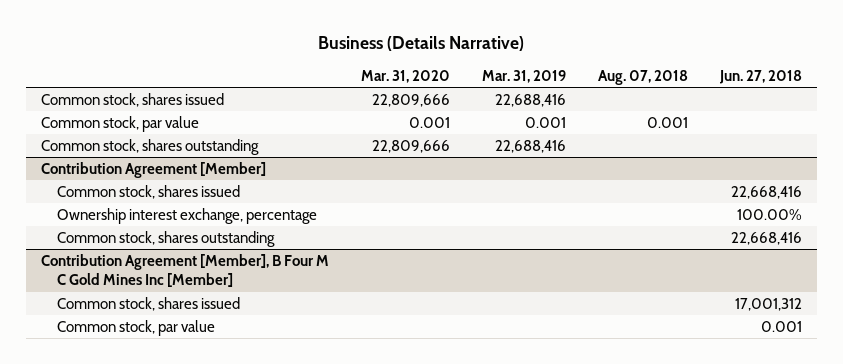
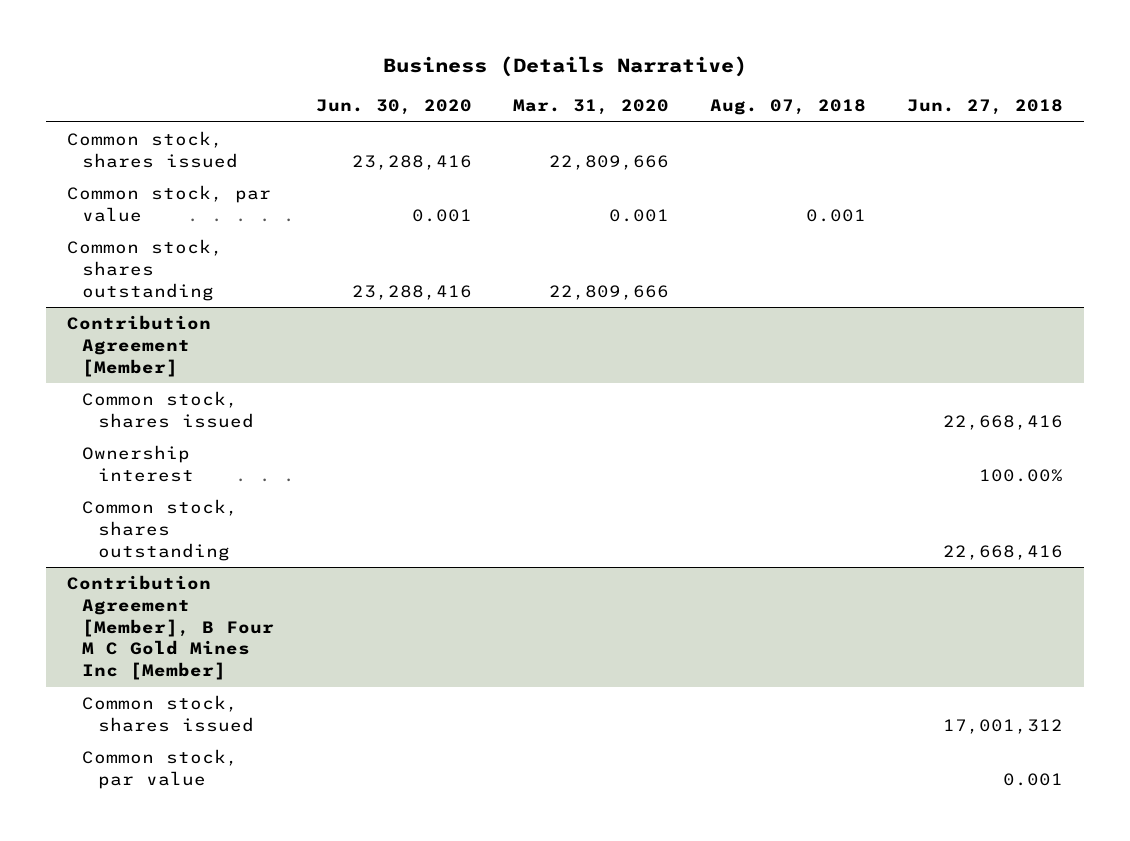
- | Mar. 31, 2020 | Mar. 31, 2019 | Aug. 07, 2018 | Jun. 27, 2018
+ | Jun. 30, 2020 | Mar. 31, 2020 | Aug. 07, 2018 | Jun. 27, 2018
@ Contribution Agreement [Member]
- Ownership interest exchange, percentage | | | | 100.00%
+ Ownership interest | | | | 100.00%

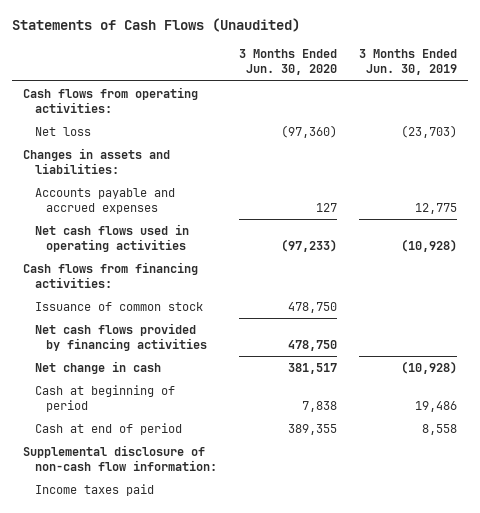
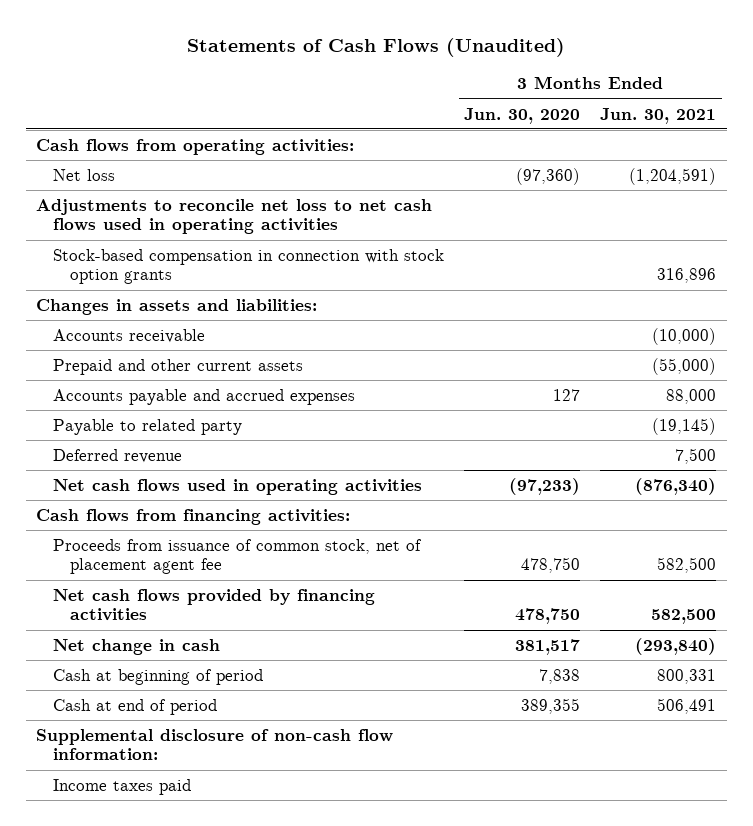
- | 3 Months Ended Jun. 30, 2020 | 3 Months Ended Jun. 30, 2019
+ | 3 Months Ended Jun. 30, 2020 | 3 Months Ended Jun. 30, 2021
+ Adjustments to reconcile net loss to net cash flows used in operating activities
+ Stock-based compensation in connection with stock option grants | | 316,896
+ Accounts receivable | | (10,000)
+ Prepaid and other current assets | | (55,000)
+ Payable to related party | | (19,145)
+ Deferred revenue | | 7,500
- Issuance of common stock | 478,750 |
+ Proceeds from issuance of common stock, net of placement agent fee | 478,750 | 582,500

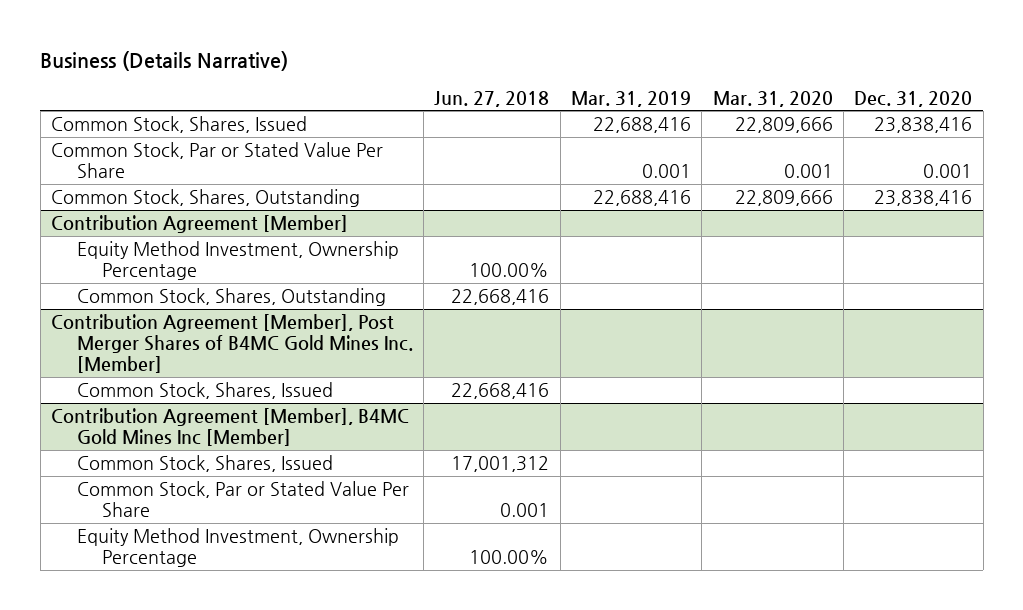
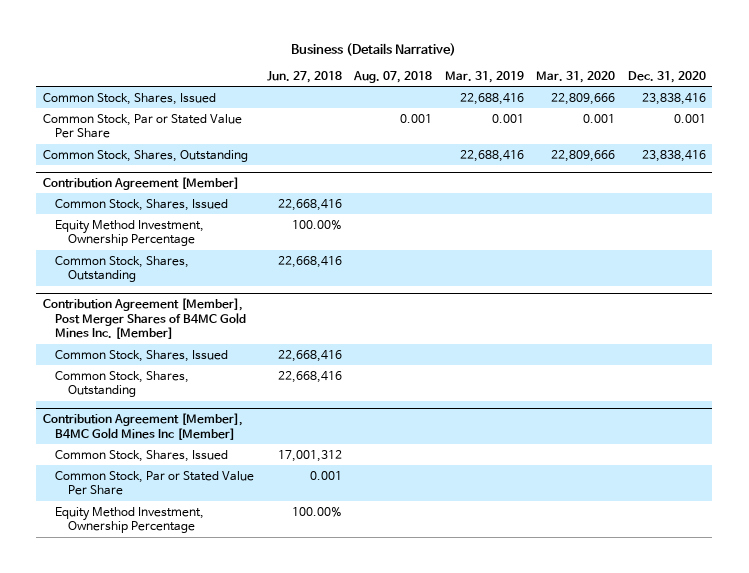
- | Jun. 27, 2018 | Mar. 31, 2019 | Mar. 31, 2020 | Dec. 31, 2020
+ | Jun. 27, 2018 | Aug. 07, 2018 | Mar. 31, 2019 | Mar. 31, 2020 | Dec. 31, 2020
@ Contribution Agreement [Member]
+ Common Stock, Shares, Issued | 22,668,416 | | | |
@ Contribution Agreement [Member], Post Merger Shares of B4MC Gold Mines Inc. [Member]
+ Common Stock, Shares, Outstanding | 22,668,416 | | | |

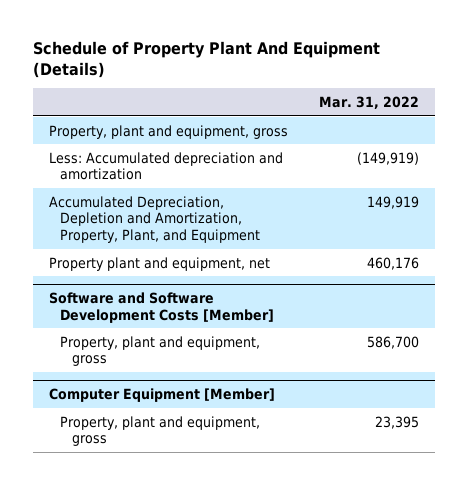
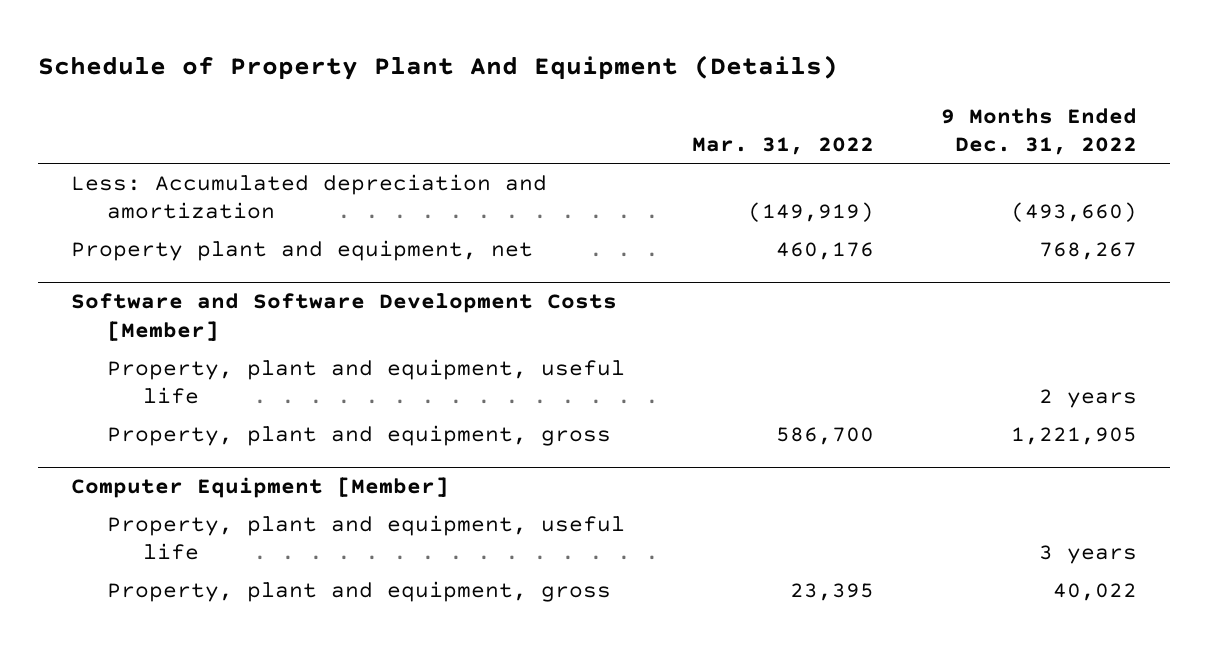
- | Mar. 31, 2022
+ | Mar. 31, 2022 | 9 Months Ended Dec. 31, 2022
- Property, plant and equipment, gross
- Accumulated Depreciation, Depletion and Amortization, Property, Plant, and Equipment | 149,919
@ Software and Software Development Costs [Member]
+ Property, plant and equipment, useful life | | 2 years
@ Computer Equipment [Member]
+ Property, plant and equipment, useful life | | 3 years

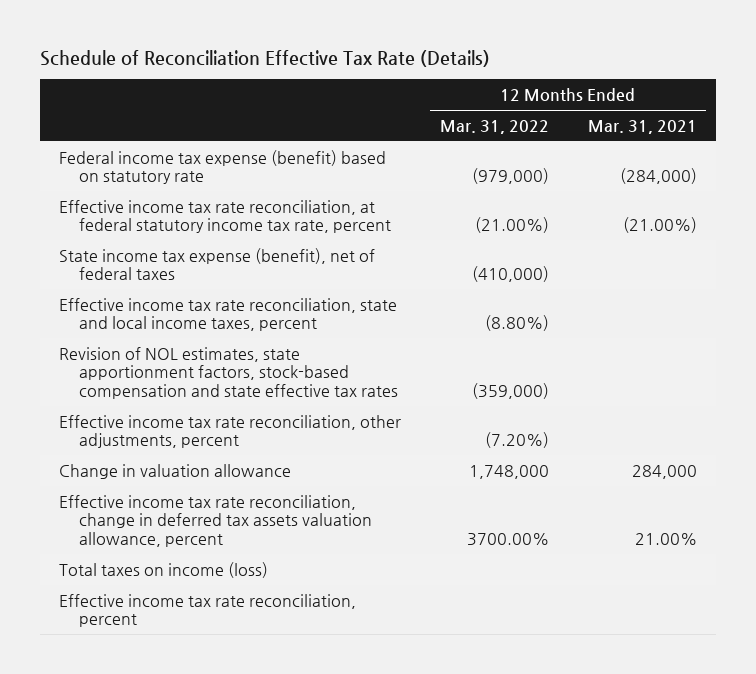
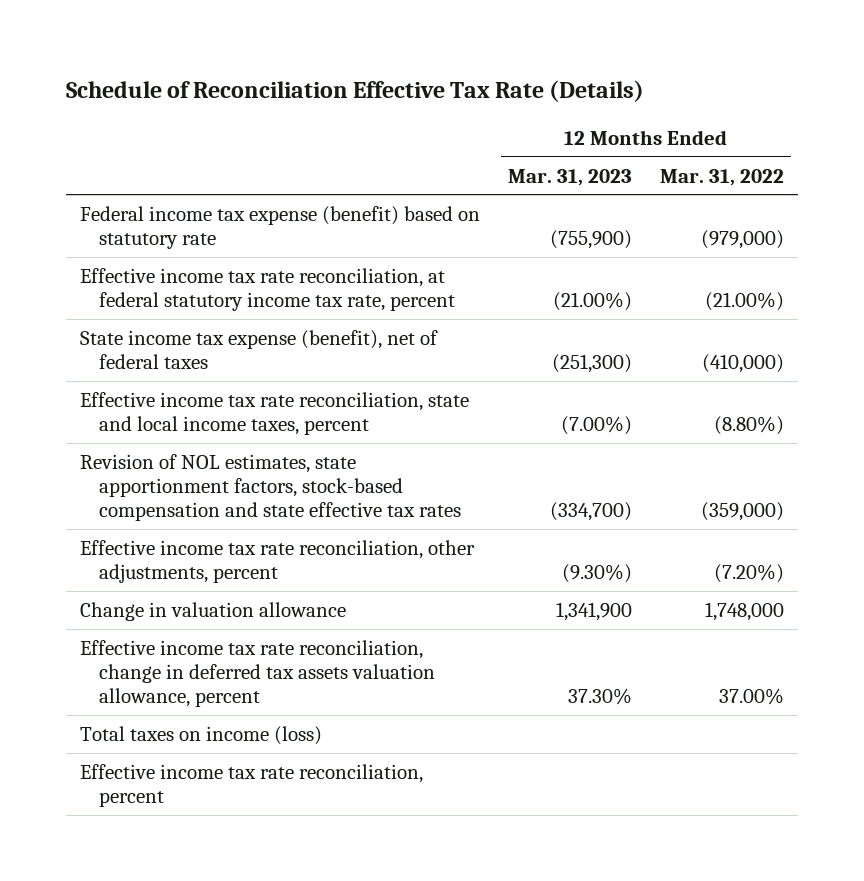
- | 12 Months Ended Mar. 31, 2022 | 12 Months Ended Mar. 31, 2021
+ | 12 Months Ended Mar. 31, 2023 | 12 Months Ended Mar. 31, 2022
- Effective income tax rate reconciliation, change in deferred tax assets valuation allowance, percent | 3700.00% | 21.00%
+ Effective income tax rate reconciliation, change in deferred tax assets valuation allowance, percent | 37.30% | 37.00%

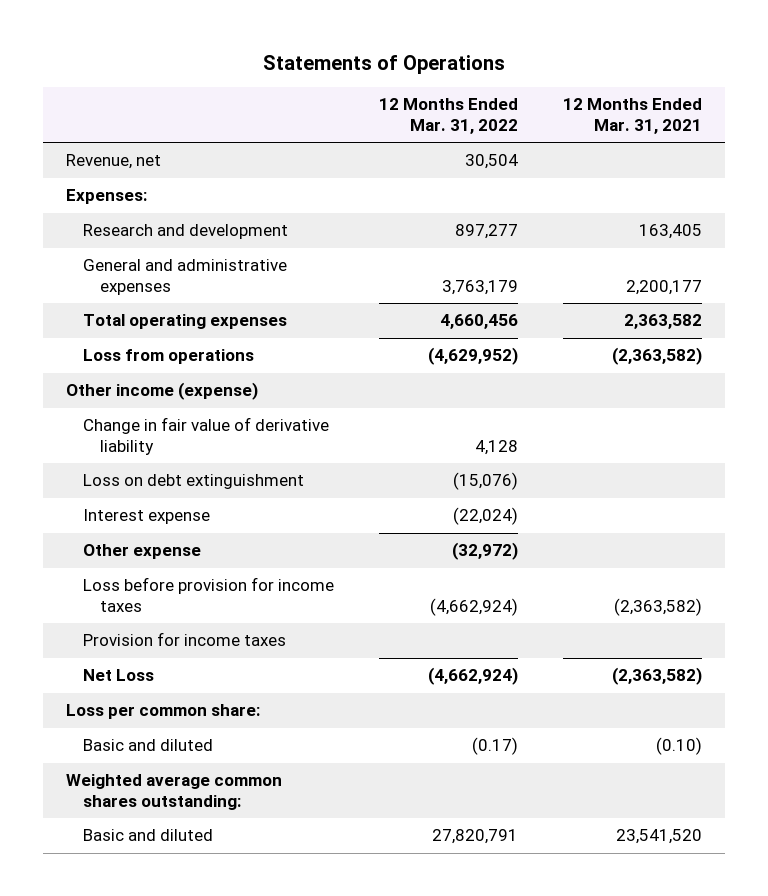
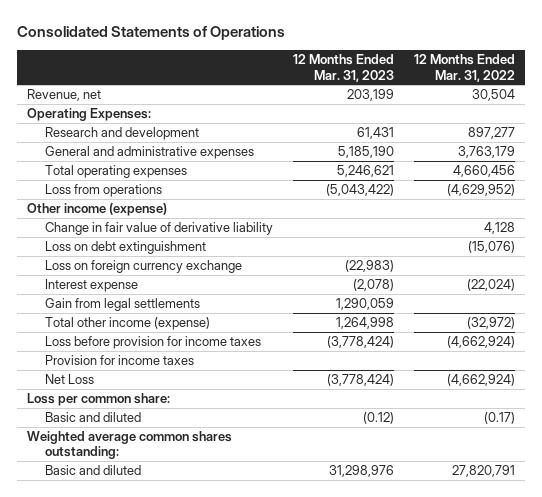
- Statements of Operations
+ Consolidated Statements of Operations
- | 12 Months Ended Mar. 31, 2022 | 12 Months Ended Mar. 31, 2021
+ | 12 Months Ended Mar. 31, 2023 | 12 Months Ended Mar. 31, 2022
- Expenses:
+ Operating Expenses:
+ Loss on foreign currency exchange | (22,983) |
- Other expense | (32,972) |
+ Gain from legal settlements | 1,290,059 |
+ Total other income (expense) | 1,264,998 | (32,972)

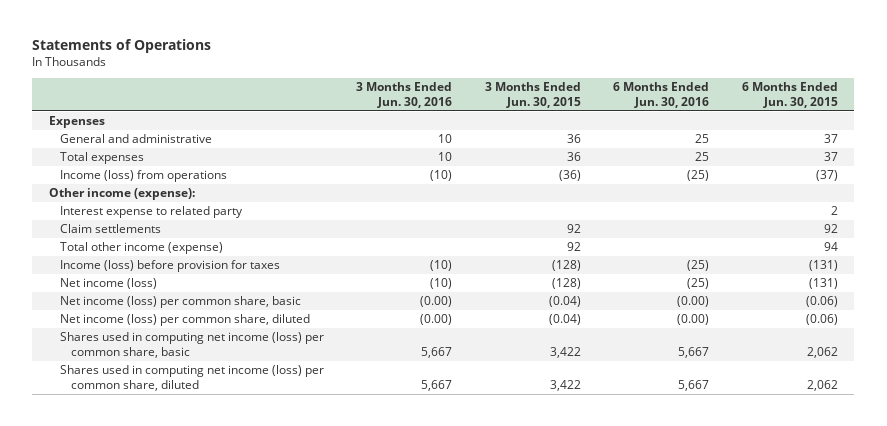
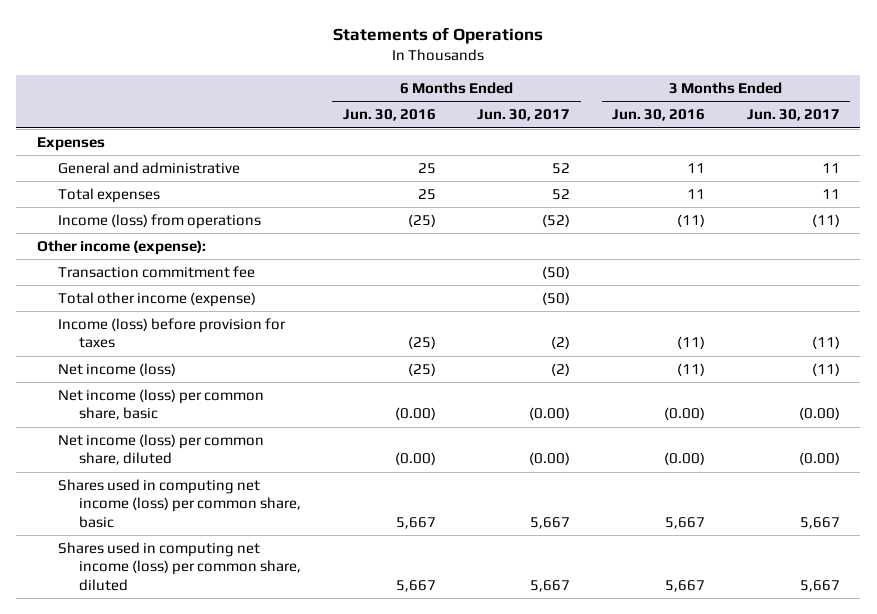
- | 3 Months Ended Jun. 30, 2016 | 3 Months Ended Jun. 30, 2015 | 6 Months Ended Jun. 30, 2016 | 6 Months Ended Jun. 30, 2015
+ | 6 Months Ended Jun. 30, 2016 | 6 Months Ended Jun. 30, 2017 | 3 Months Ended Jun. 30, 2016 | 3 Months Ended Jun. 30, 2017
- General and administrative | 10 | 36 | 25 | 37
- Total expenses | 10 | 36 | 25 | 37
- Income (loss) from operations | (10) | (36) | (25) | (37)
+ General and administrative | 25 | 52 | 11 | 11
+ Total expenses | 25 | 52 | 11 | 11
+ Income (loss) from operations | (25) | (52) | (11) | (11)
- Interest expense to related party | | | | 2
- Claim settlements | | 92 | | 92
+ Transaction commitment fee | | (50) | |
- Income (loss) before provision for taxes | (10) | (128) | (25) | (131)
- Net income (loss) | (10) | (128) | (25) | (131)
+ Income (loss) before provision for taxes | (25) | (2) | (11) | (11)
+ Net income (loss) | (25) | (2) | (11) | (11)

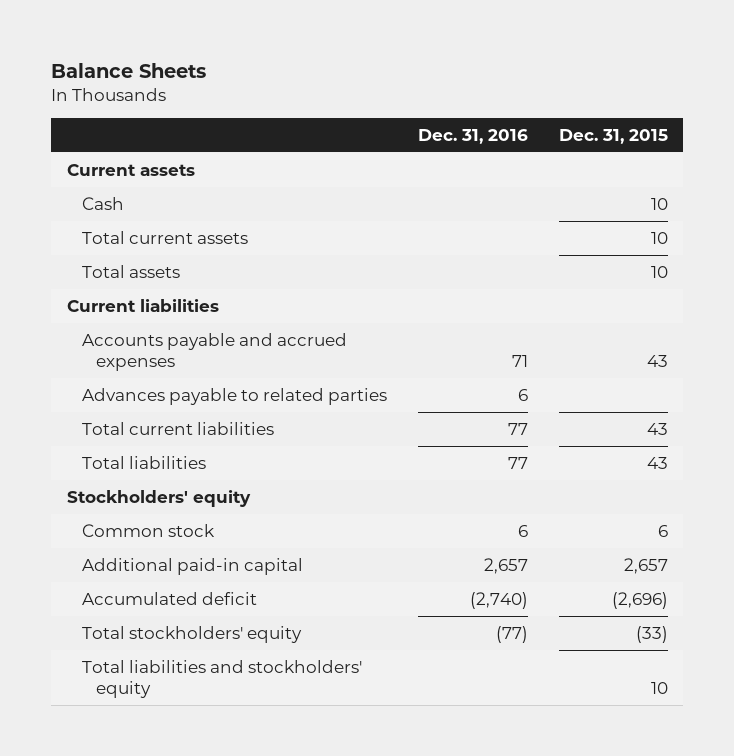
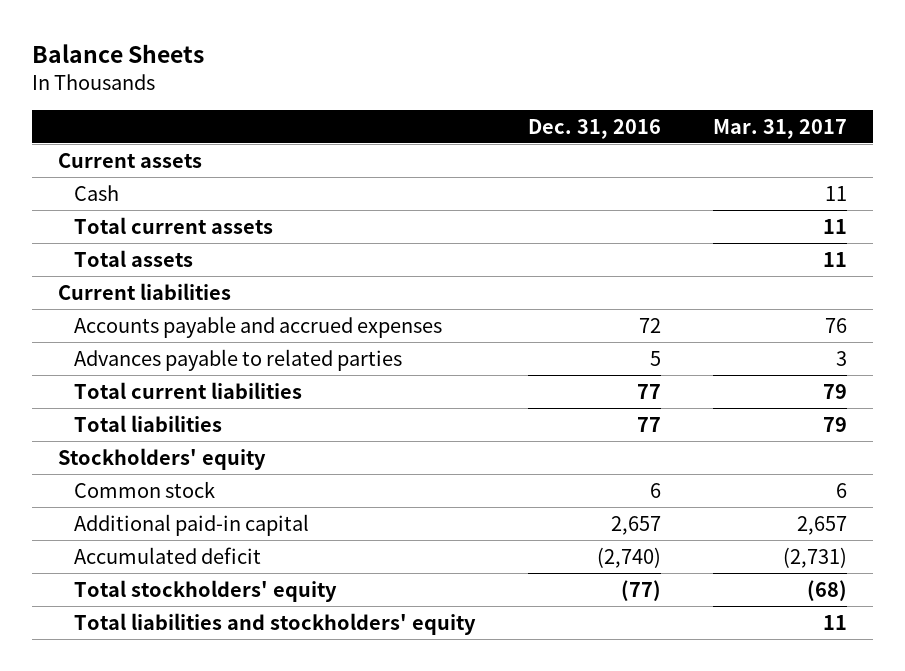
- | Dec. 31, 2016 | Dec. 31, 2015
+ | Dec. 31, 2016 | Mar. 31, 2017
- Accounts payable and accrued expenses | 71 | 43
- Advances payable to related parties | 6 |
+ Accounts payable and accrued expenses | 72 | 76
+ Advances payable to related parties | 5 | 3

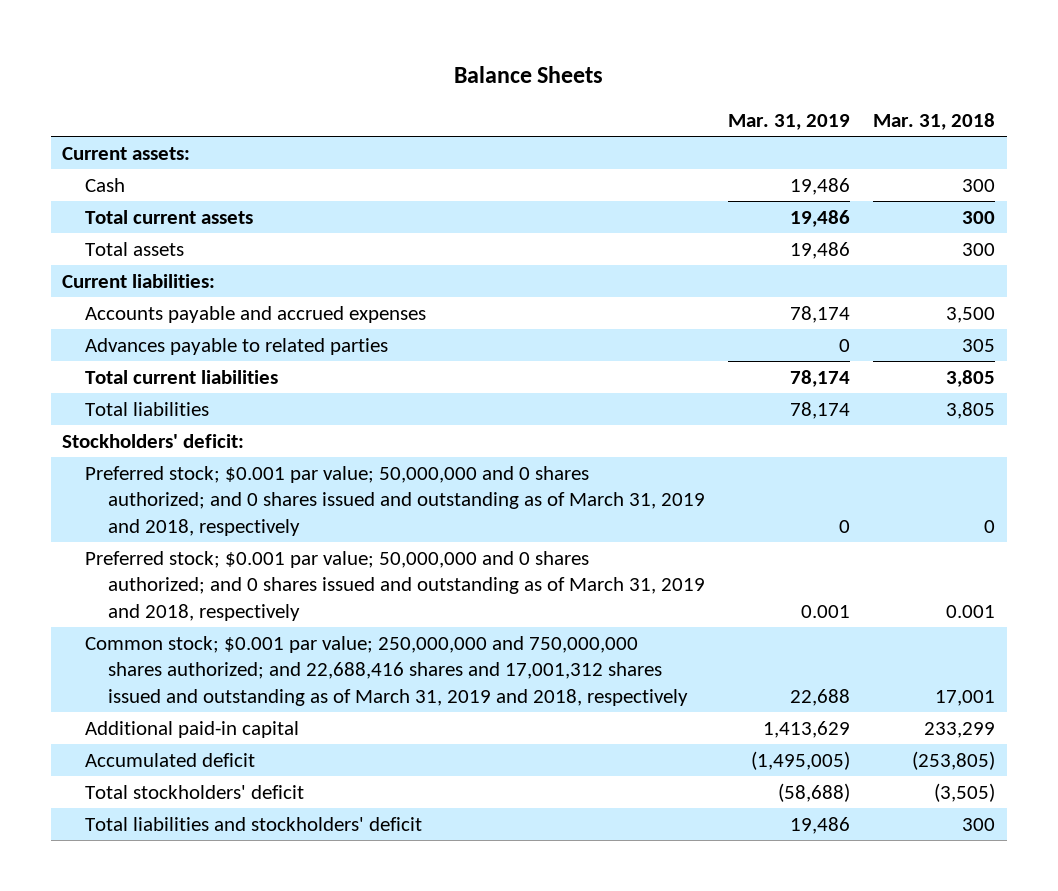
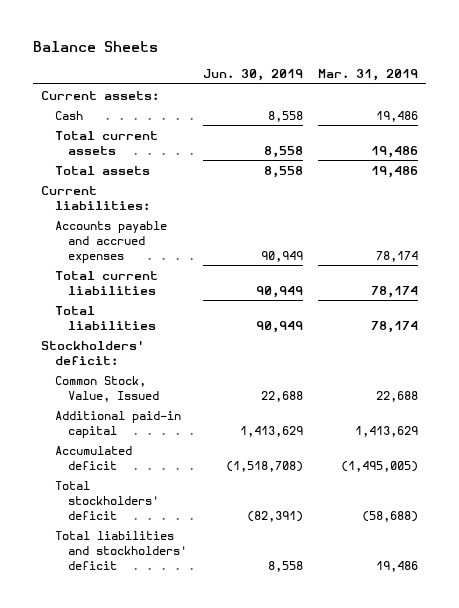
- | Mar. 31, 2019 | Mar. 31, 2018
+ | Jun. 30, 2019 | Mar. 31, 2019
- Advances payable to related parties | 0 | 305
- Preferred stock; $0.001 par value; 50,000,000 and 0 shares authorized; and 0 shares issued and outstanding as of March 31, 2019 and 2018, respectively | 0 | 0
- Preferred stock; $0.001 par value; 50,000,000 and 0 shares authorized; and 0 shares issued and outstanding as of March 31, 2019 and 2018, respectively | 0.001 | 0.001
- Common stock; $0.001 par value; 250,000,000 and 750,000,000 shares authorized; and 22,688,416 shares and 17,001,312 shares issued and outstanding as of March 31, 2019 and 2018, respectively | 22,688 | 17,001
+ Common Stock, Value, Issued | 22,688 | 22,688

